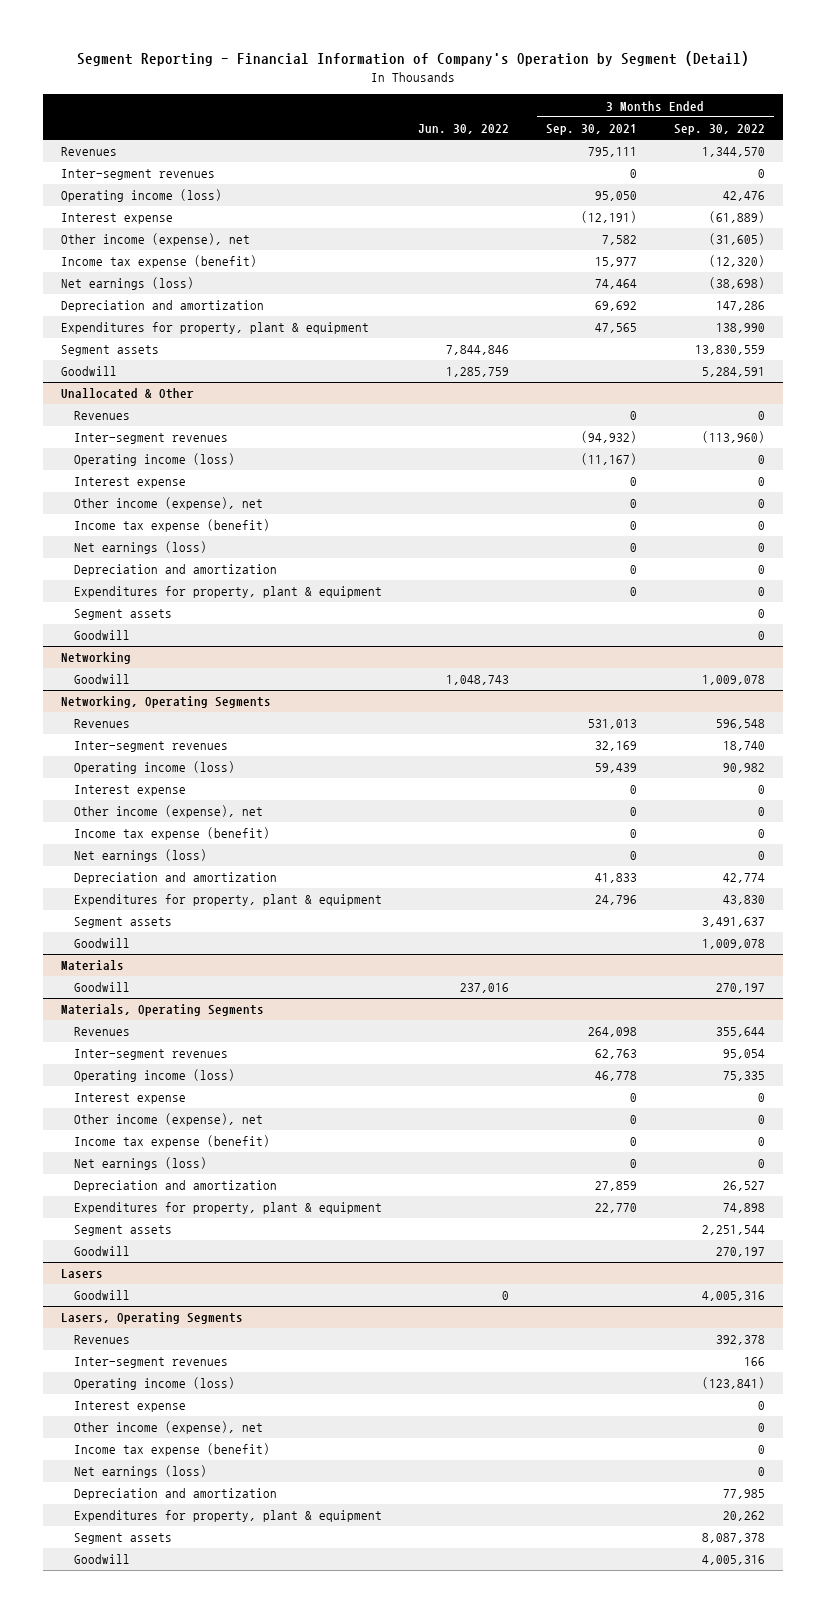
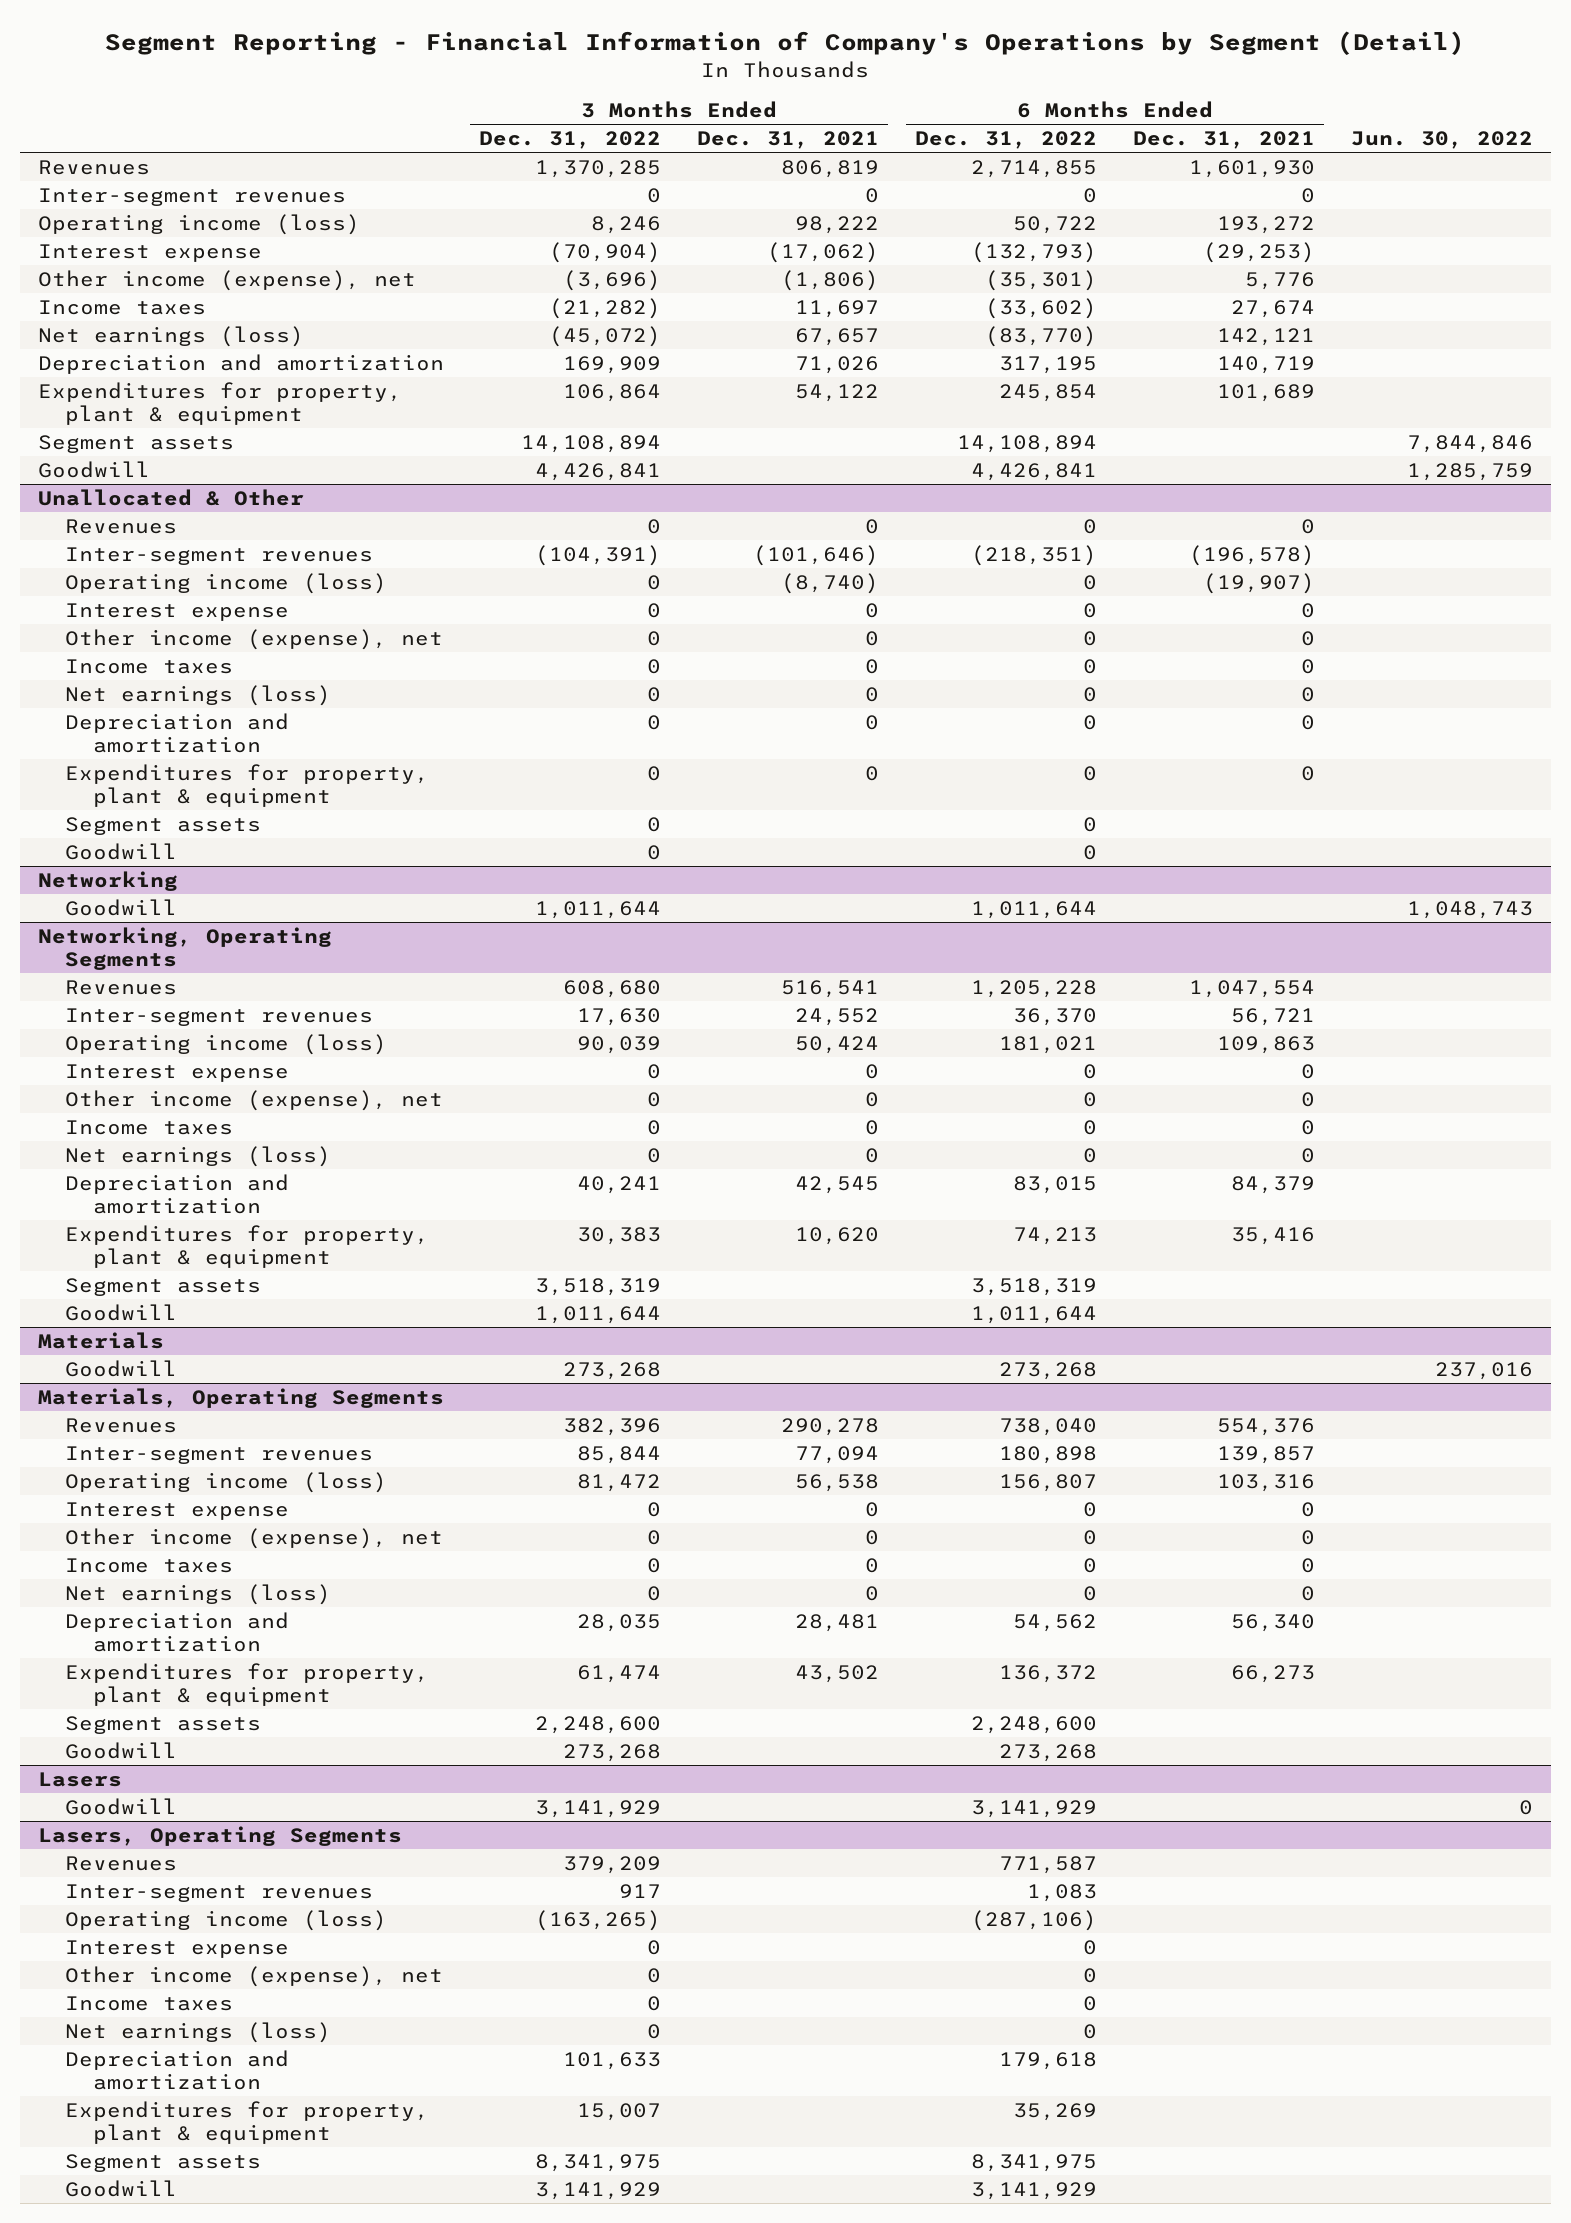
- Segment Reporting - Financial Information of Company's Operation by Segment (Detail)
+ Segment Reporting - Financial Information of Company's Operations by Segment (Detail)
- | Jun. 30, 2022 | 3 Months Ended Sep. 30, 2021 | 3 Months Ended Sep. 30, 2022
+ | 3 Months Ended Dec. 31, 2022 | 3 Months Ended Dec. 31, 2021 | 6 Months Ended Dec. 31, 2022 | 6 Months Ended Dec. 31, 2021 | Jun. 30, 2022
- Income tax expense (benefit) | | 15,977 | (12,320)
+ Income taxes | (21,282) | 11,697 | (33,602) | 27,674 |
@ Unallocated & Other
- Income tax expense (benefit) | | 0 | 0
+ Income taxes | 0 | 0 | 0 | 0 |
@ Networking, Operating Segments
- Income tax expense (benefit) | | 0 | 0
+ Income taxes | 0 | 0 | 0 | 0 |
@ Materials, Operating Segments
- Income tax expense (benefit) | | 0 | 0
+ Income taxes | 0 | 0 | 0 | 0 |
@ Lasers, Operating Segments
- Income tax expense (benefit) | | | 0
+ Income taxes | 0 | | 0 | |

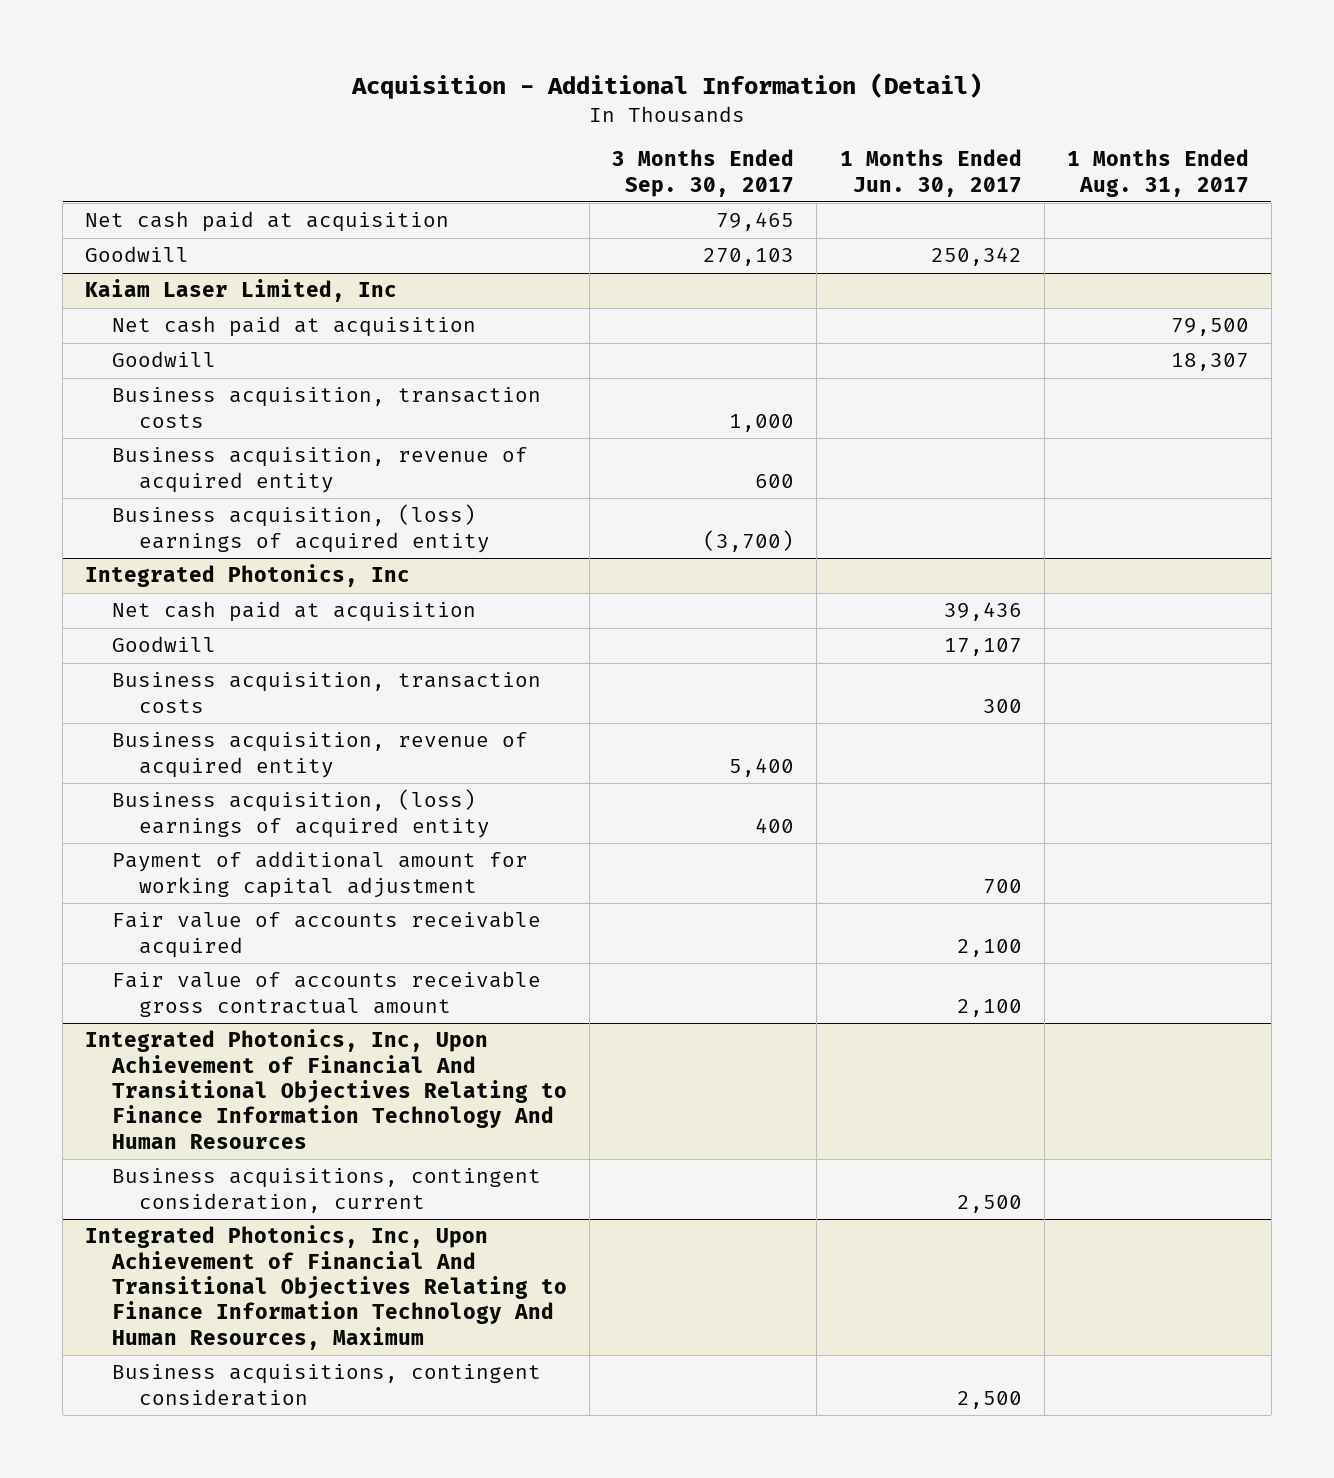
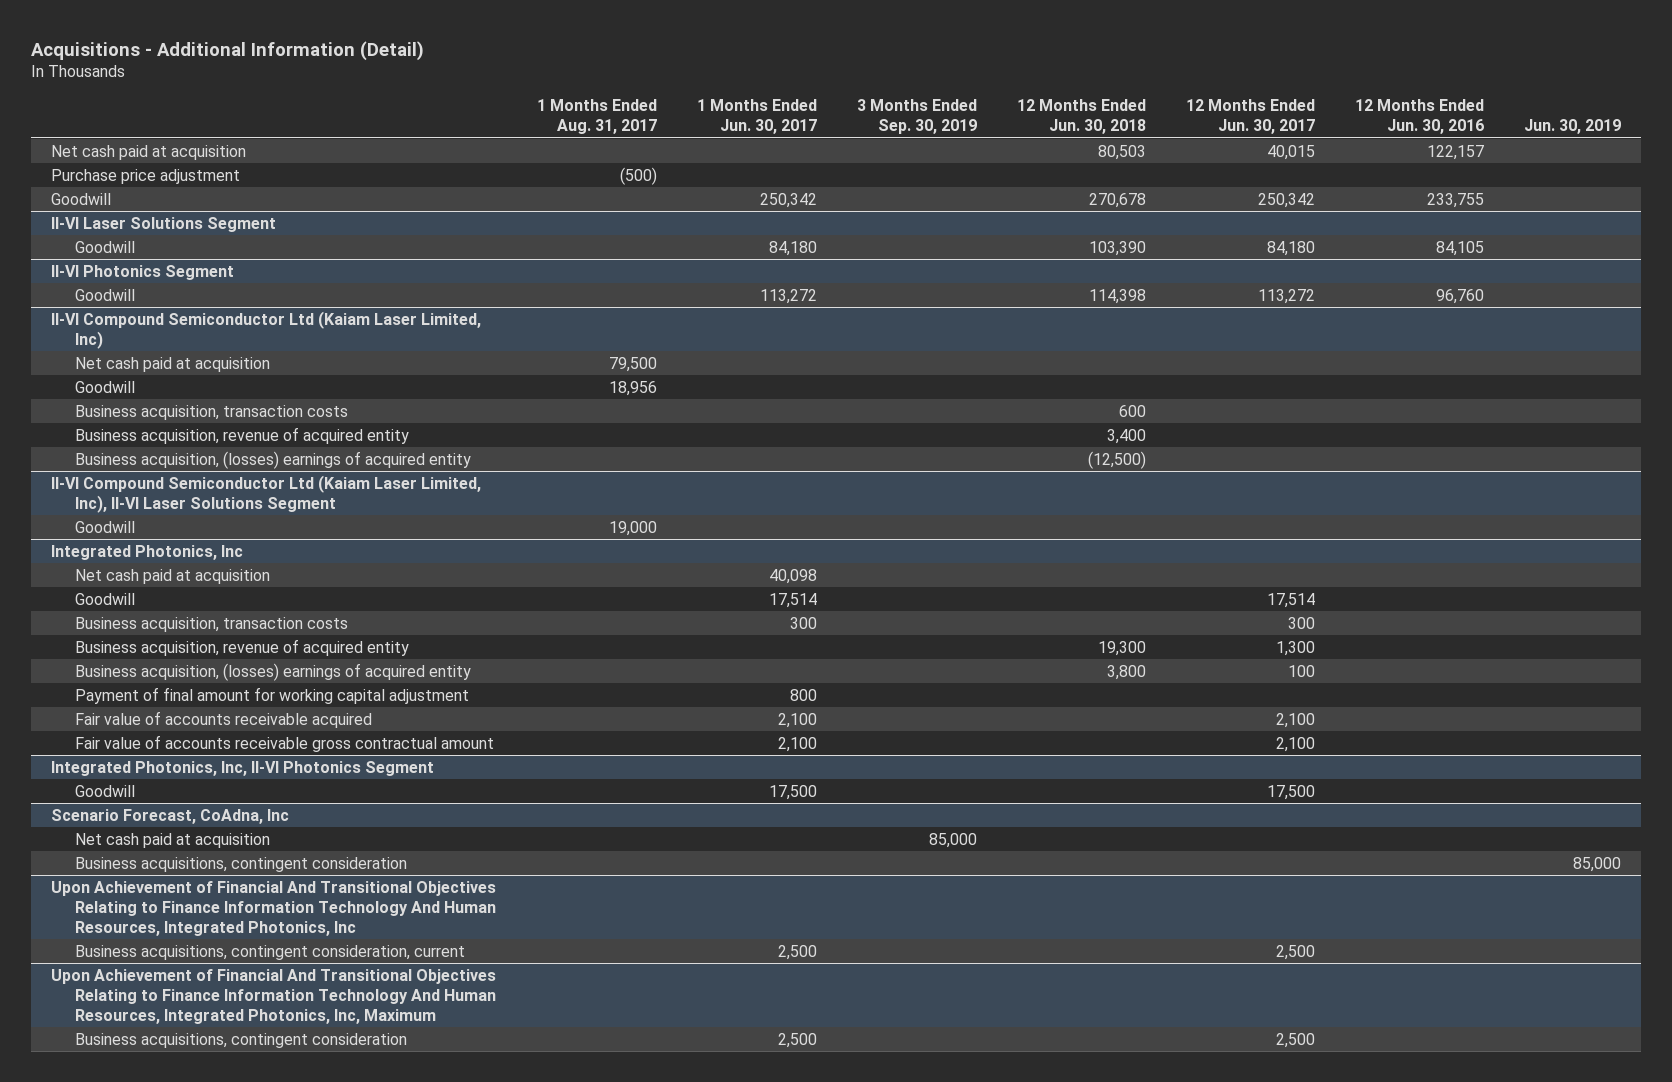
- Acquisition - Additional Information (Detail)
+ Acquisitions - Additional Information (Detail)
- | 3 Months Ended Sep. 30, 2017 | 1 Months Ended Jun. 30, 2017 | 1 Months Ended Aug. 31, 2017
+ | 1 Months Ended Aug. 31, 2017 | 1 Months Ended Jun. 30, 2017 | 3 Months Ended Sep. 30, 2019 | 12 Months Ended Jun. 30, 2018 | 12 Months Ended Jun. 30, 2017 | 12 Months Ended Jun. 30, 2016 | Jun. 30, 2019
+ Purchase price adjustment | (500) | | | | | |
- Kaiam Laser Limited, Inc
+ II-VI Laser Solutions Segment
+ Goodwill | | 84,180 | | 103,390 | 84,180 | 84,105 |
+ II-VI Photonics Segment
+ Goodwill | | 113,272 | | 114,398 | 113,272 | 96,760 |
+ II-VI Compound Semiconductor Ltd (Kaiam Laser Limited, Inc)
- Goodwill | | | 18,307
+ Goodwill | 18,956 | | | | | |
- Business acquisition, (loss) earnings of acquired entity | (3,700) | |
+ Business acquisition, (losses) earnings of acquired entity | | | | (12,500) | | |
+ II-VI Compound Semiconductor Ltd (Kaiam Laser Limited, Inc), II-VI Laser Solutions Segment
+ Goodwill | 19,000 | | | | | |
@ Integrated Photonics, Inc
- Net cash paid at acquisition | | 39,436 |
- Goodwill | | 17,107 |
+ Net cash paid at acquisition | | 40,098 | | | | |
+ Goodwill | | 17,514 | | | 17,514 | |
- Business acquisition, (loss) earnings of acquired entity | 400 | |
- Payment of additional amount for working capital adjustment | | 700 |
+ Business acquisition, (losses) earnings of acquired entity | | | | 3,800 | 100 | |
+ Payment of final amount for working capital adjustment | | 800 | | | | |
- Integrated Photonics, Inc, Upon Achievement of Financial And Transitional Objectives Relating to Finance Information Technology And Human Resources
+ Integrated Photonics, Inc, II-VI Photonics Segment
+ Goodwill | | 17,500 | | | 17,500 | |
+ Scenario Forecast, CoAdna, Inc
+ Net cash paid at acquisition | | | 85,000 | | | |
+ Business acquisitions, contingent consideration | | | | | | | 85,000
+ Upon Achievement of Financial And Transitional Objectives Relating to Finance Information Technology And Human Resources, Integrated Photonics, Inc
- Integrated Photonics, Inc, Upon Achievement of Financial And Transitional Objectives Relating to Finance Information Technology And Human Resources, Maximum
+ Upon Achievement of Financial And Transitional Objectives Relating to Finance Information Technology And Human Resources, Integrated Photonics, Inc, Maximum

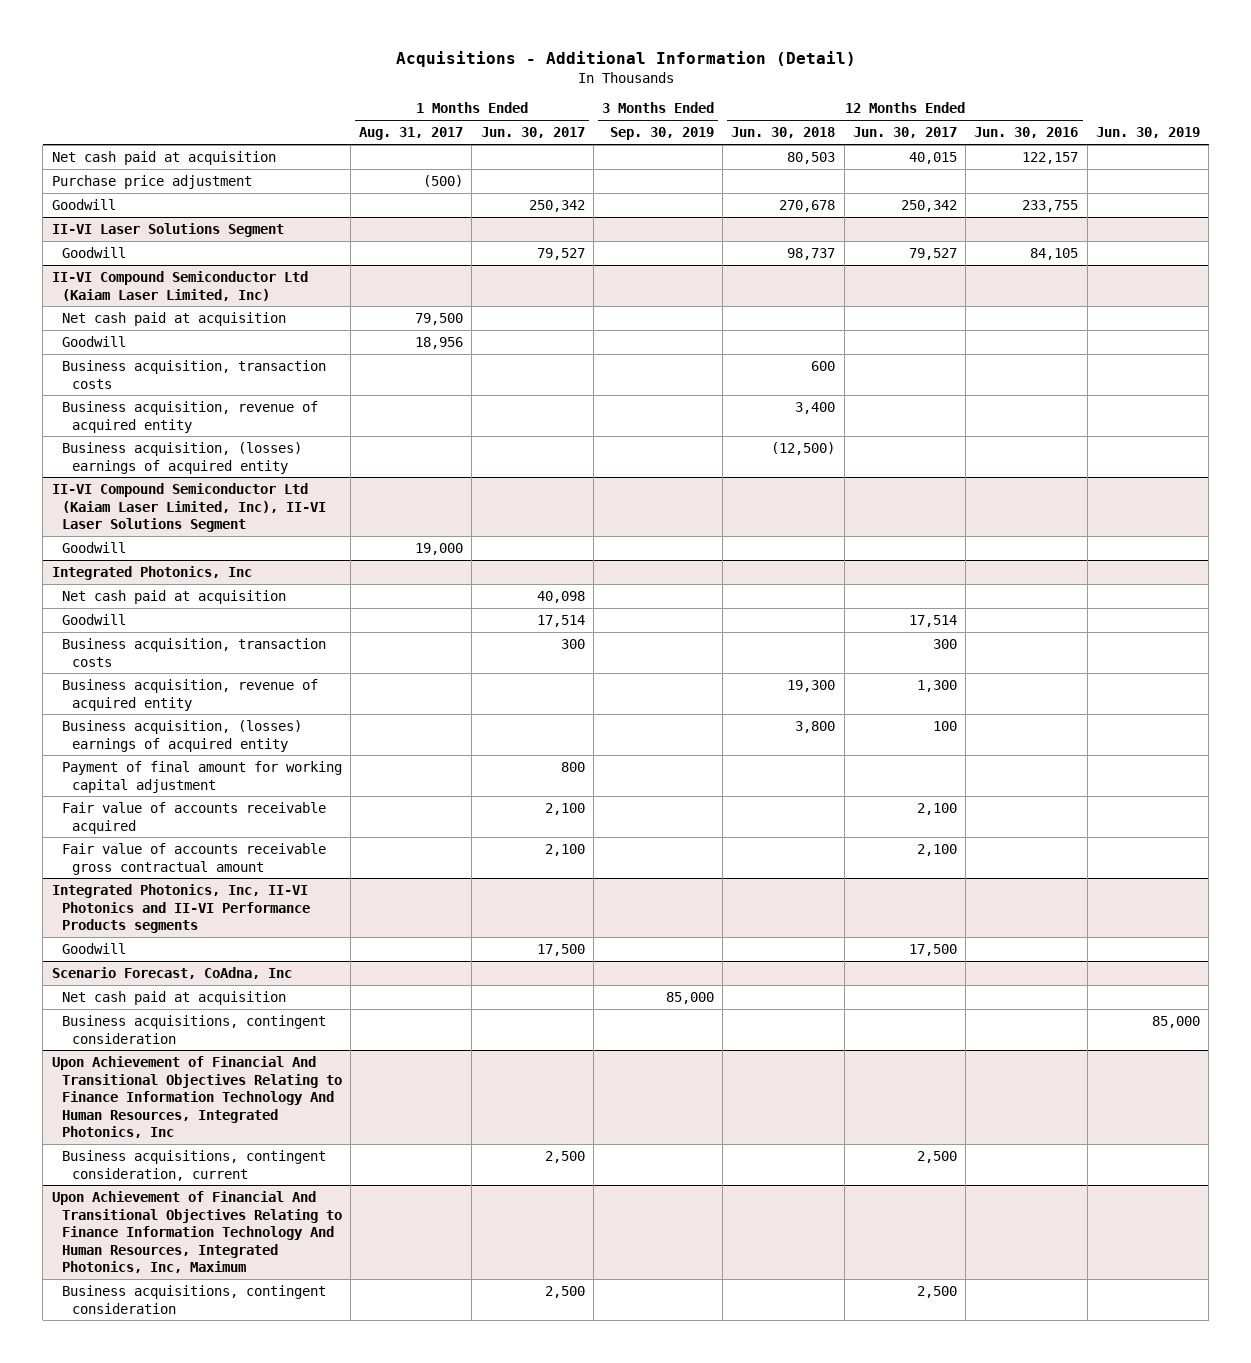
@ II-VI Laser Solutions Segment
- Goodwill | | 84,180 | | 103,390 | 84,180 | 84,105 |
- II-VI Photonics Segment
- Goodwill | | 113,272 | | 114,398 | 113,272 | 96,760 |
@ II-VI Laser Solutions Segment
+ Goodwill | | 79,527 | | 98,737 | 79,527 | 84,105 |
- Integrated Photonics, Inc, II-VI Photonics Segment
+ Integrated Photonics, Inc, II-VI Photonics and II-VI Performance Products segments

